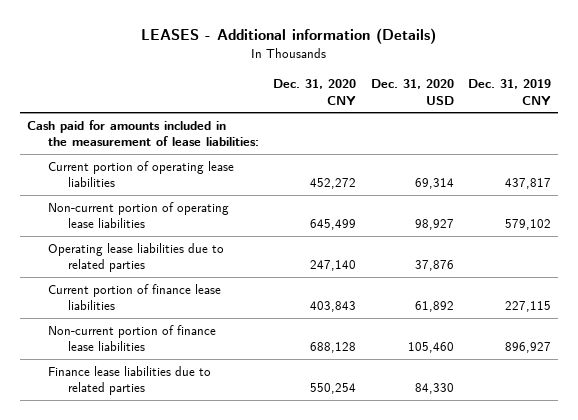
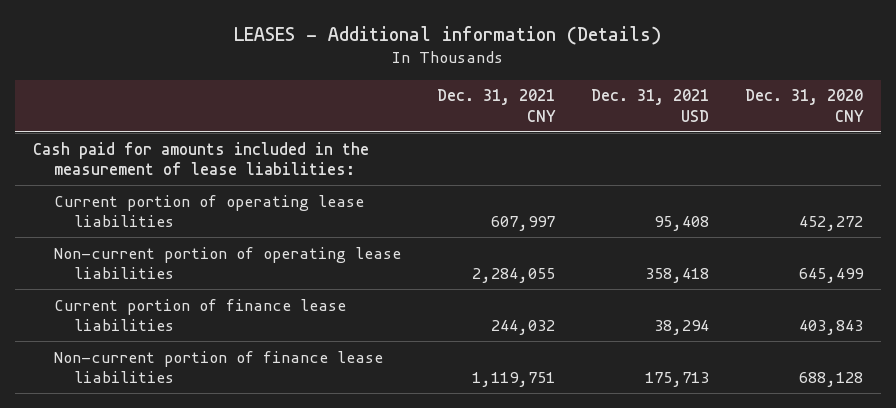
- | Dec. 31, 2020 CNY | Dec. 31, 2020 USD | Dec. 31, 2019 CNY
+ | Dec. 31, 2021 CNY | Dec. 31, 2021 USD | Dec. 31, 2020 CNY
- Operating lease liabilities due to related parties | 247,140 | 37,876 |
- Finance lease liabilities due to related parties | 550,254 | 84,330 |

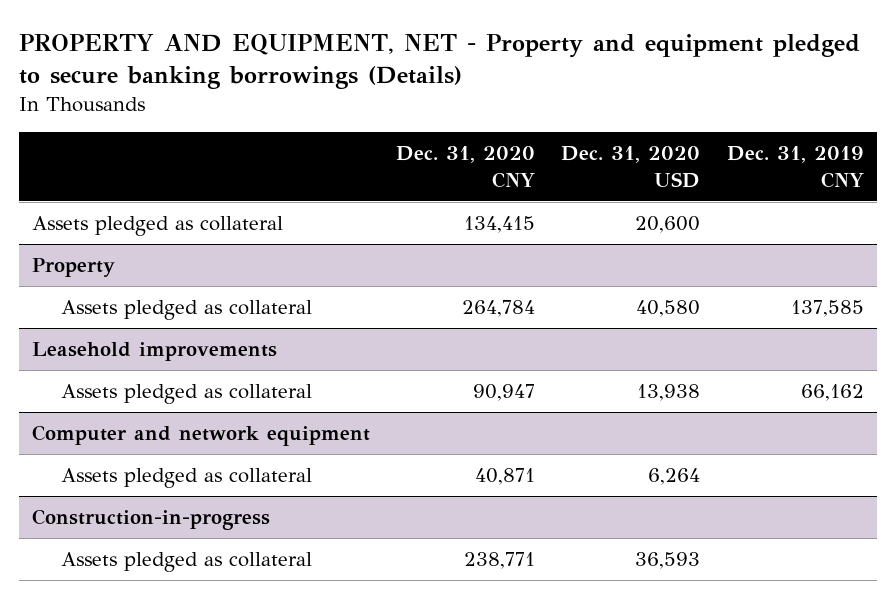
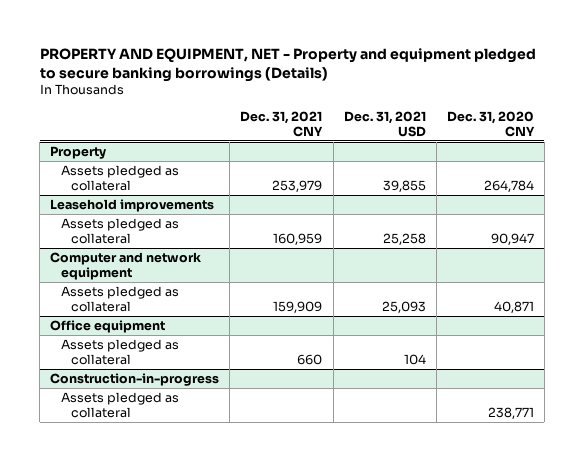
- | Dec. 31, 2020 CNY | Dec. 31, 2020 USD | Dec. 31, 2019 CNY
+ | Dec. 31, 2021 CNY | Dec. 31, 2021 USD | Dec. 31, 2020 CNY
- Assets pledged as collateral | 134,415 | 20,600 |
+ Office equipment
+ Assets pledged as collateral | 660 | 104 |

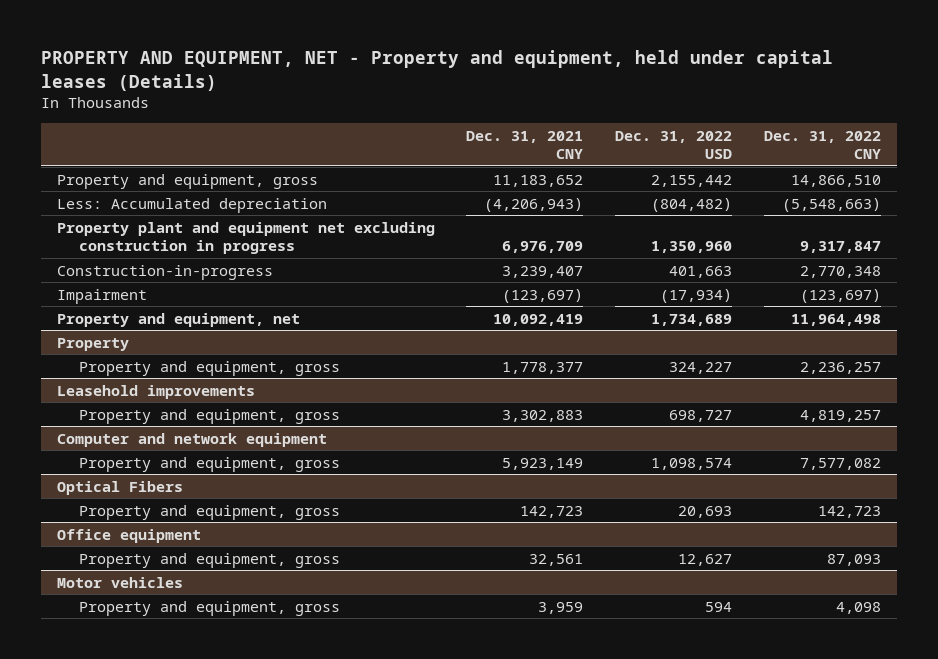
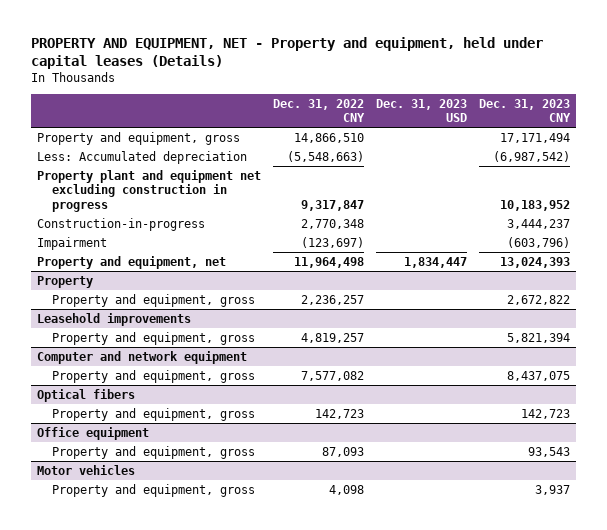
- | Dec. 31, 2021 CNY | Dec. 31, 2022 USD | Dec. 31, 2022 CNY
+ | Dec. 31, 2022 CNY | Dec. 31, 2023 USD | Dec. 31, 2023 CNY
- Optical Fibers
+ Optical fibers

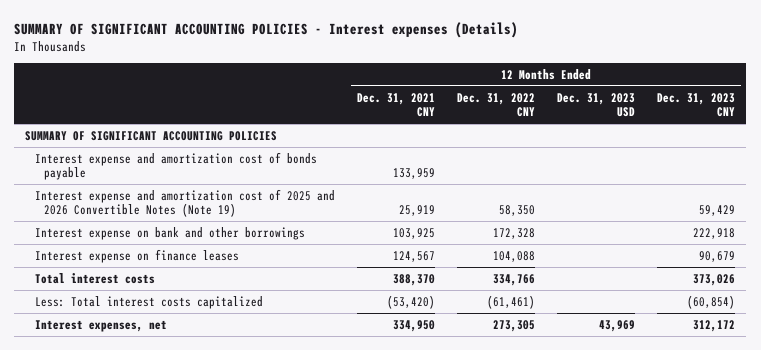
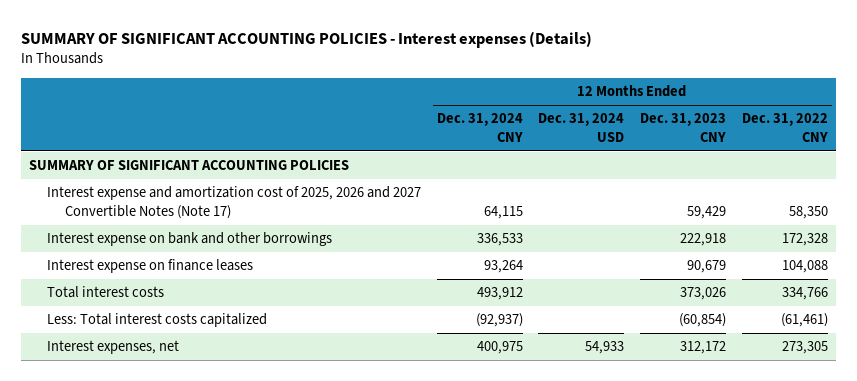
- | 12 Months Ended Dec. 31, 2021 CNY | 12 Months Ended Dec. 31, 2022 CNY | 12 Months Ended Dec. 31, 2023 USD | 12 Months Ended Dec. 31, 2023 CNY
+ | 12 Months Ended Dec. 31, 2024 CNY | 12 Months Ended Dec. 31, 2024 USD | 12 Months Ended Dec. 31, 2023 CNY | 12 Months Ended Dec. 31, 2022 CNY
- Interest expense and amortization cost of bonds payable | 133,959 | | |
- Interest expense and amortization cost of 2025 and 2026 Convertible Notes (Note 19) | 25,919 | 58,350 | | 59,429
+ Interest expense and amortization cost of 2025, 2026 and 2027 Convertible Notes (Note 17) | 64,115 | | 59,429 | 58,350

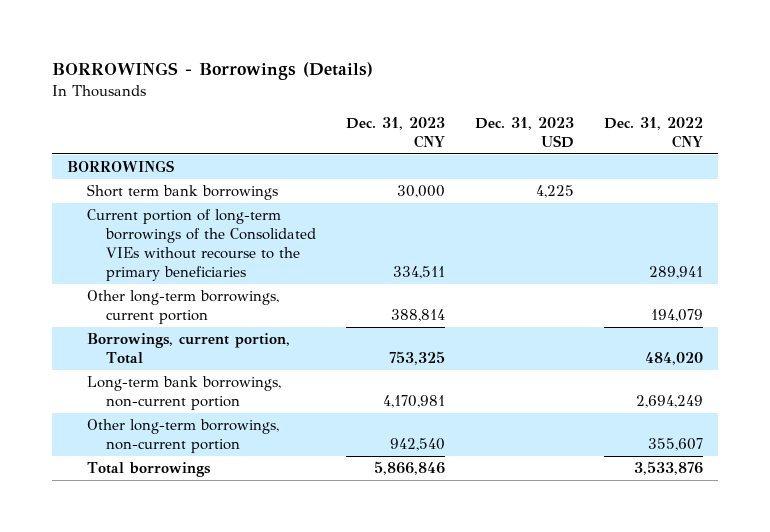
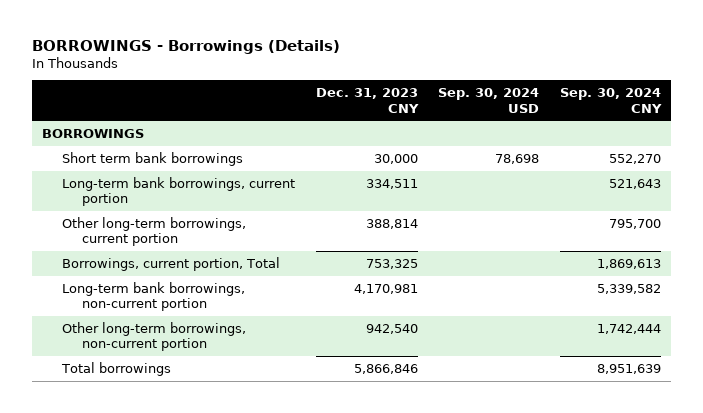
- | Dec. 31, 2023 CNY | Dec. 31, 2023 USD | Dec. 31, 2022 CNY
+ | Dec. 31, 2023 CNY | Sep. 30, 2024 USD | Sep. 30, 2024 CNY
- Current portion of long-term borrowings of the Consolidated VIEs without recourse to the primary beneficiaries | 334,511 | | 289,941
+ Long-term bank borrowings, current portion | 334,511 | | 521,643

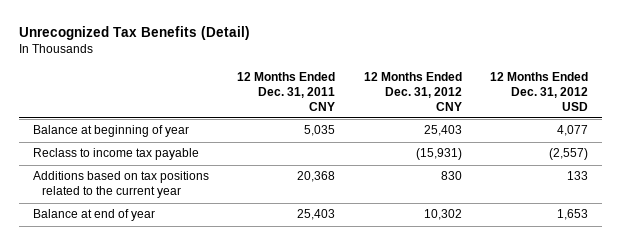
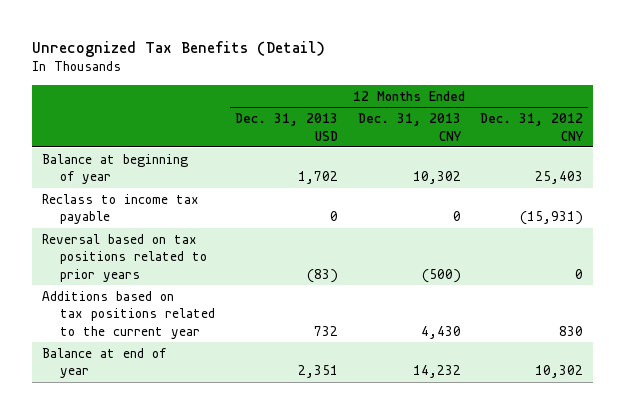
- | 12 Months Ended Dec. 31, 2011 CNY | 12 Months Ended Dec. 31, 2012 CNY | 12 Months Ended Dec. 31, 2012 USD
+ | 12 Months Ended Dec. 31, 2013 USD | 12 Months Ended Dec. 31, 2013 CNY | 12 Months Ended Dec. 31, 2012 CNY
+ Reversal based on tax positions related to prior years | (83) | (500) | 0

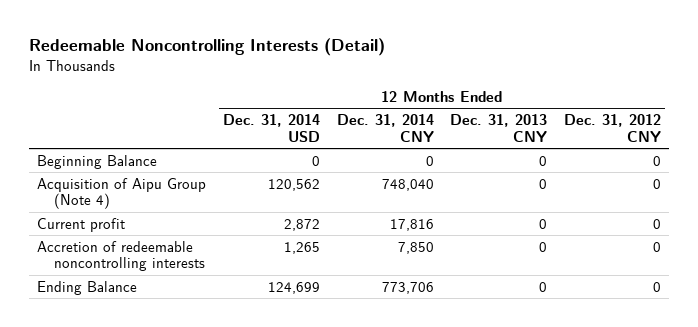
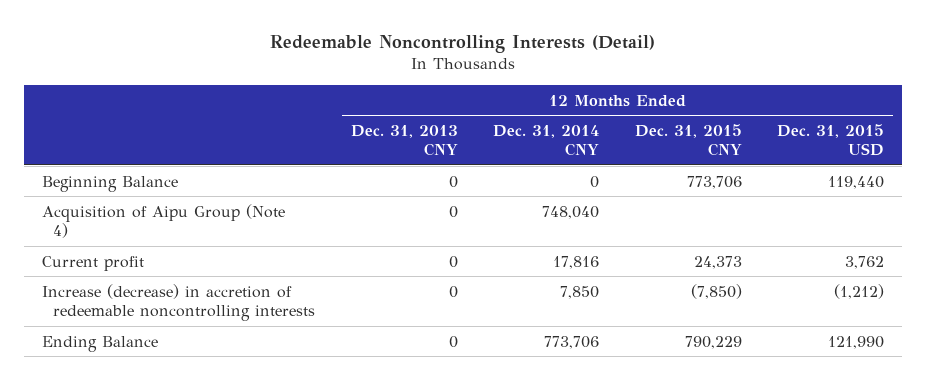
- | 12 Months Ended Dec. 31, 2014 USD | 12 Months Ended Dec. 31, 2014 CNY | 12 Months Ended Dec. 31, 2013 CNY | 12 Months Ended Dec. 31, 2012 CNY
+ | 12 Months Ended Dec. 31, 2013 CNY | 12 Months Ended Dec. 31, 2014 CNY | 12 Months Ended Dec. 31, 2015 CNY | 12 Months Ended Dec. 31, 2015 USD
- Accretion of redeemable noncontrolling interests | 1,265 | 7,850 | 0 | 0
+ Increase (decrease) in accretion of redeemable noncontrolling interests | 0 | 7,850 | (7,850) | (1,212)

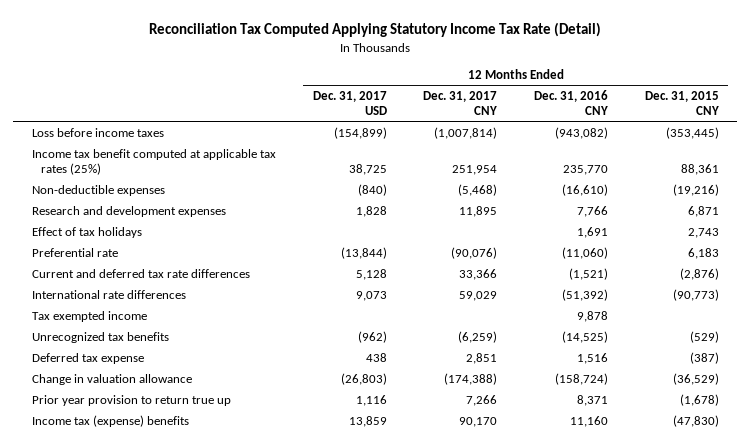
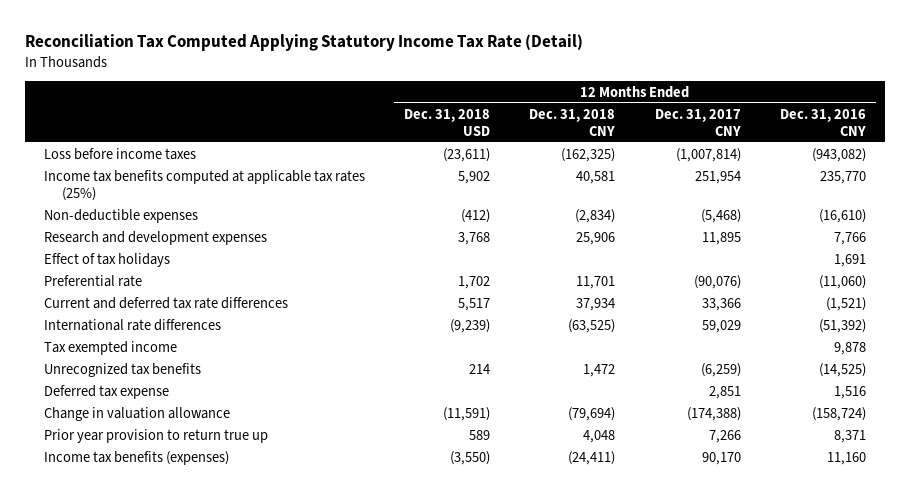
- | 12 Months Ended Dec. 31, 2017 USD | 12 Months Ended Dec. 31, 2017 CNY | 12 Months Ended Dec. 31, 2016 CNY | 12 Months Ended Dec. 31, 2015 CNY
+ | 12 Months Ended Dec. 31, 2018 USD | 12 Months Ended Dec. 31, 2018 CNY | 12 Months Ended Dec. 31, 2017 CNY | 12 Months Ended Dec. 31, 2016 CNY
- Income tax benefit computed at applicable tax rates (25%) | 38,725 | 251,954 | 235,770 | 88,361
+ Income tax benefits computed at applicable tax rates (25%) | 5,902 | 40,581 | 251,954 | 235,770
- Income tax (expense) benefits | 13,859 | 90,170 | 11,160 | (47,830)
+ Income tax benefits (expenses) | (3,550) | (24,411) | 90,170 | 11,160

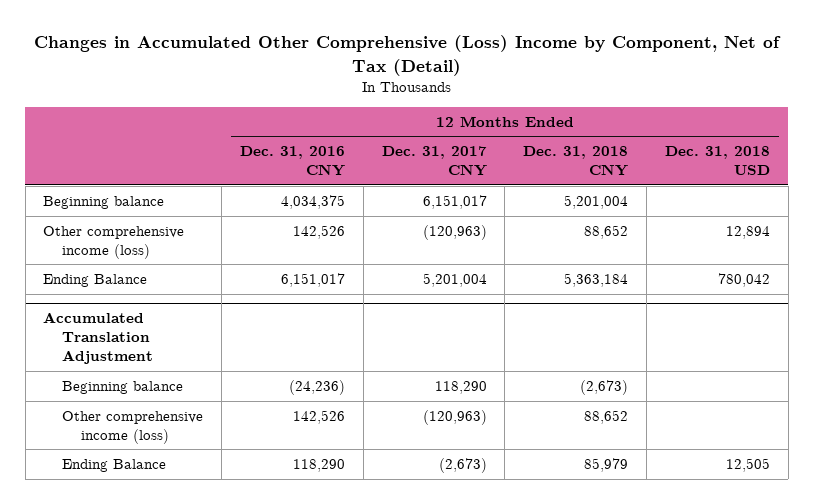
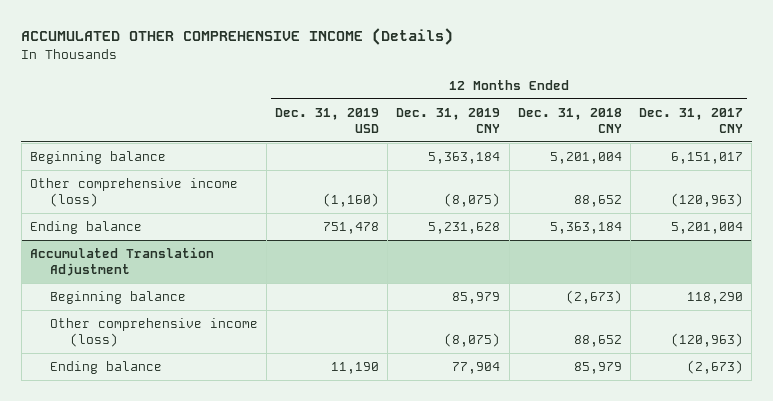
- Changes in Accumulated Other Comprehensive (Loss) Income by Component, Net of Tax (Detail)
+ ACCUMULATED OTHER COMPREHENSIVE INCOME (Details)
- | 12 Months Ended Dec. 31, 2016 CNY | 12 Months Ended Dec. 31, 2017 CNY | 12 Months Ended Dec. 31, 2018 CNY | 12 Months Ended Dec. 31, 2018 USD
+ | 12 Months Ended Dec. 31, 2019 USD | 12 Months Ended Dec. 31, 2019 CNY | 12 Months Ended Dec. 31, 2018 CNY | 12 Months Ended Dec. 31, 2017 CNY
- Ending Balance | 6,151,017 | 5,201,004 | 5,363,184 | 780,042
+ Ending balance | 751,478 | 5,231,628 | 5,363,184 | 5,201,004
@ Accumulated Translation Adjustment
- Ending Balance | 118,290 | (2,673) | 85,979 | 12,505
+ Ending balance | 11,190 | 77,904 | 85,979 | (2,673)

